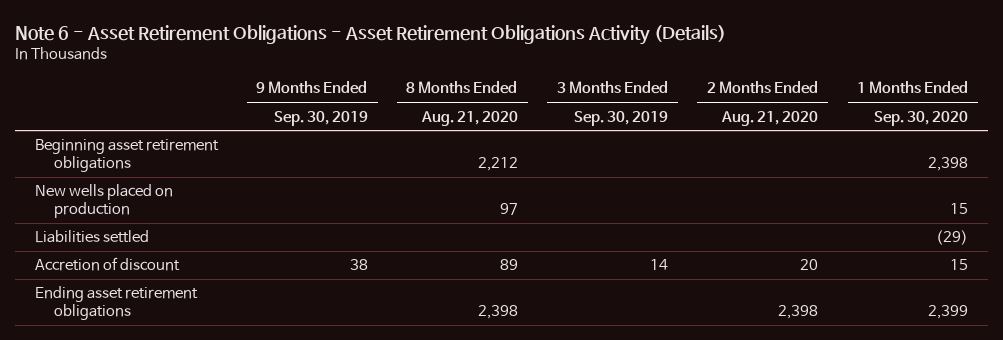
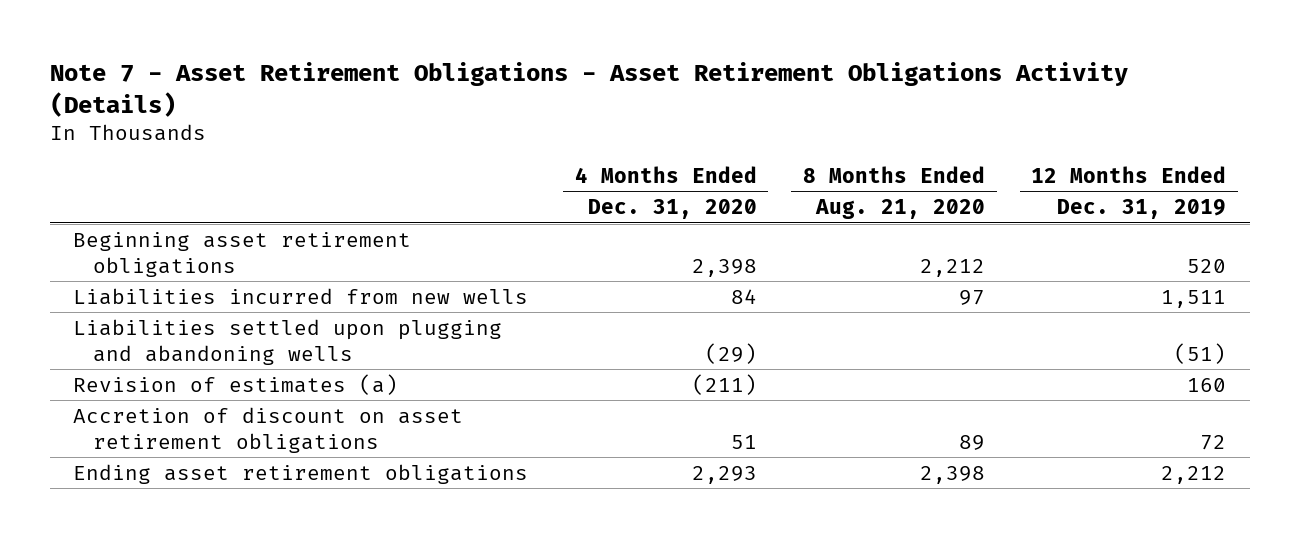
- Note 6 - Asset Retirement Obligations - Asset Retirement Obligations Activity (Details)
+ Note 7 - Asset Retirement Obligations - Asset Retirement Obligations Activity (Details)
- | 9 Months Ended Sep. 30, 2019 | 8 Months Ended Aug. 21, 2020 | 3 Months Ended Sep. 30, 2019 | 2 Months Ended Aug. 21, 2020 | 1 Months Ended Sep. 30, 2020
+ | 4 Months Ended Dec. 31, 2020 | 8 Months Ended Aug. 21, 2020 | 12 Months Ended Dec. 31, 2019
- New wells placed on production | | 97 | | | 15
- Liabilities settled | | | | | (29)
- Accretion of discount | 38 | 89 | 14 | 20 | 15
+ Liabilities incurred from new wells | 84 | 97 | 1,511
+ Liabilities settled upon plugging and abandoning wells | (29) | | (51)
+ Revision of estimates (a) | (211) | | 160
+ Accretion of discount on asset retirement obligations | 51 | 89 | 72

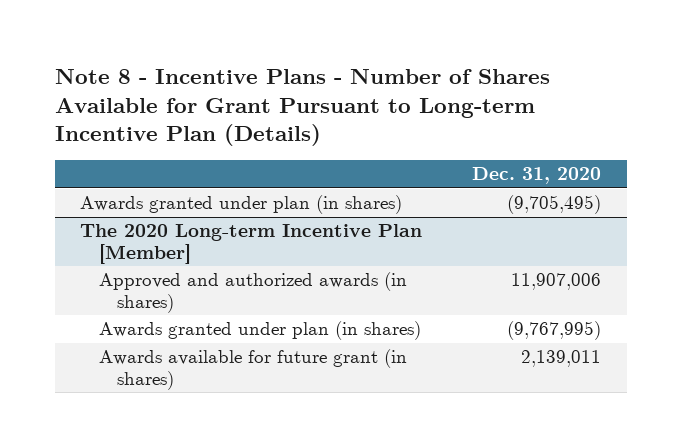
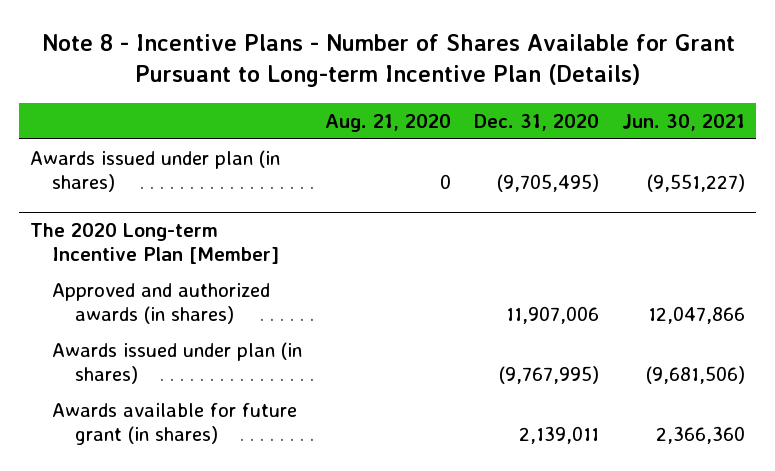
- | Dec. 31, 2020
+ | Aug. 21, 2020 | Dec. 31, 2020 | Jun. 30, 2021
- Awards granted under plan (in shares) | (9,705,495)
+ Awards issued under plan (in shares) | 0 | (9,705,495) | (9,551,227)
@ The 2020 Long-term Incentive Plan [Member]
- Awards granted under plan (in shares) | (9,767,995)
+ Awards issued under plan (in shares) | | (9,767,995) | (9,681,506)

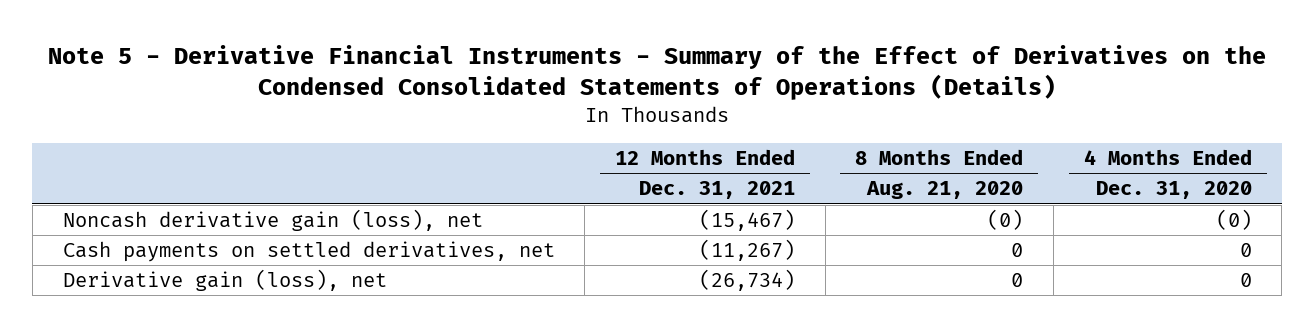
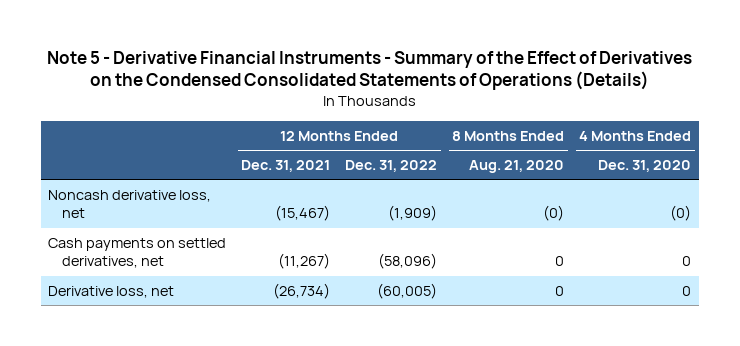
- | 12 Months Ended Dec. 31, 2021 | 8 Months Ended Aug. 21, 2020 | 4 Months Ended Dec. 31, 2020
+ | 12 Months Ended Dec. 31, 2021 | 12 Months Ended Dec. 31, 2022 | 8 Months Ended Aug. 21, 2020 | 4 Months Ended Dec. 31, 2020
- Noncash derivative gain (loss), net | (15,467) | (0) | (0)
+ Noncash derivative loss, net | (15,467) | (1,909) | (0) | (0)
- Derivative gain (loss), net | (26,734) | 0 | 0
+ Derivative loss, net | (26,734) | (60,005) | 0 | 0

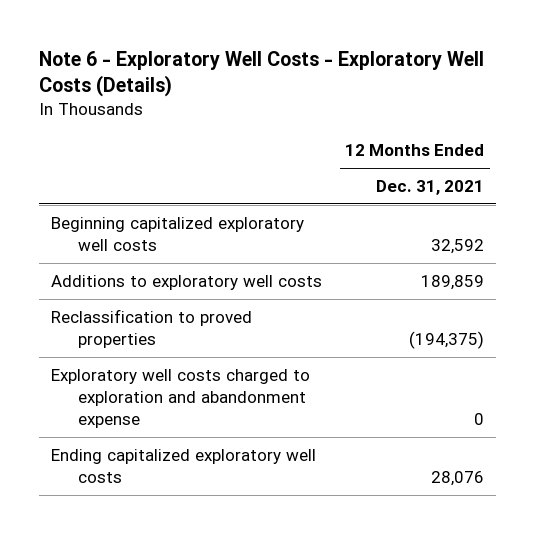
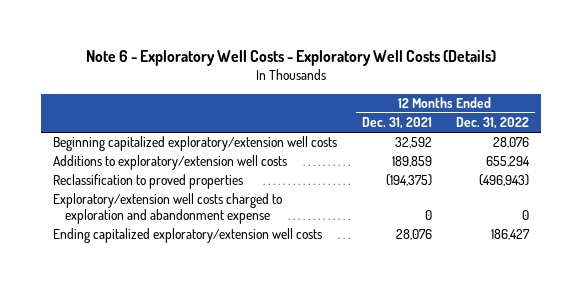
- | 12 Months Ended Dec. 31, 2021
+ | 12 Months Ended Dec. 31, 2021 | 12 Months Ended Dec. 31, 2022
- Beginning capitalized exploratory well costs | 32,592
- Additions to exploratory well costs | 189,859
+ Beginning capitalized exploratory/extension well costs | 32,592 | 28,076
+ Additions to exploratory/extension well costs | 189,859 | 655,294
- Exploratory well costs charged to exploration and abandonment expense | 0
- Ending capitalized exploratory well costs | 28,076
+ Exploratory/extension well costs charged to exploration and abandonment expense | 0 | 0
+ Ending capitalized exploratory/extension well costs | 28,076 | 186,427

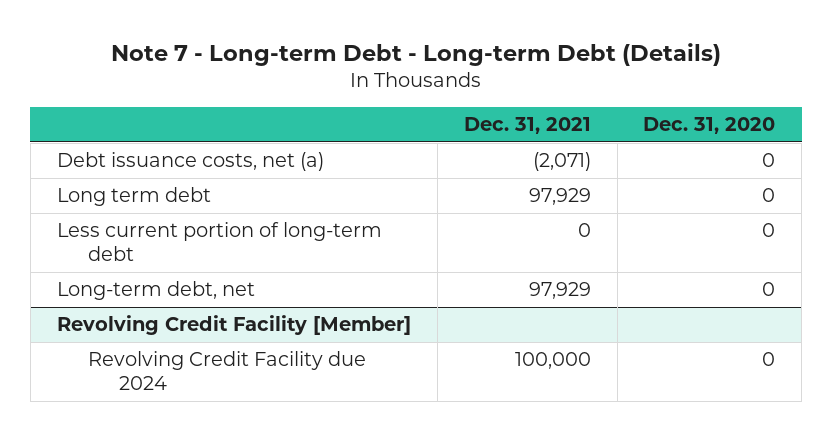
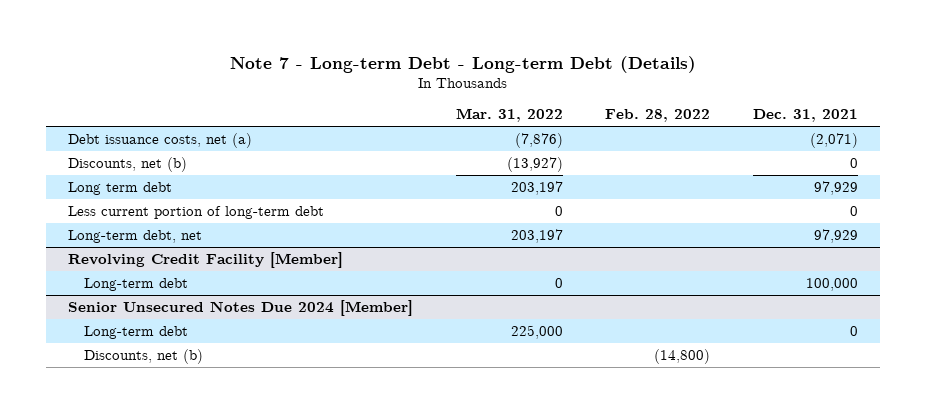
- | Dec. 31, 2021 | Dec. 31, 2020
+ | Mar. 31, 2022 | Feb. 28, 2022 | Dec. 31, 2021
+ Discounts, net (b) | (13,927) | | 0
@ Revolving Credit Facility [Member]
- Revolving Credit Facility due 2024 | 100,000 | 0
+ Long-term debt | 0 | | 100,000
+ Senior Unsecured Notes Due 2024 [Member]
+ Long-term debt | 225,000 | | 0
+ Discounts, net (b) | | (14,800) |

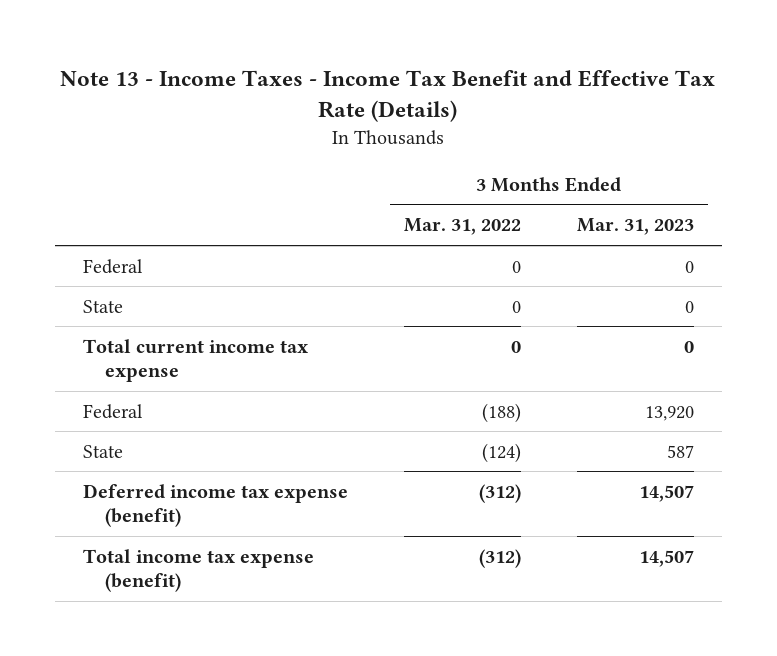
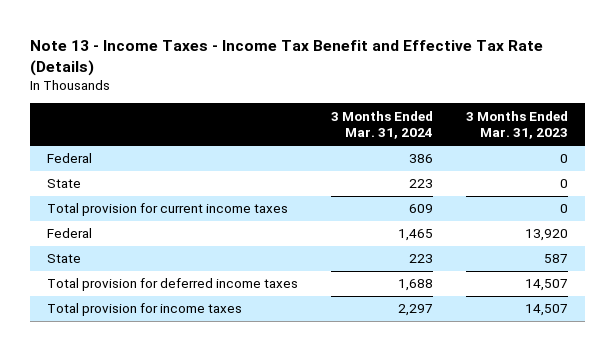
- | 3 Months Ended Mar. 31, 2022 | 3 Months Ended Mar. 31, 2023
+ | 3 Months Ended Mar. 31, 2024 | 3 Months Ended Mar. 31, 2023
- Total current income tax expense | 0 | 0
+ Total provision for current income taxes | 609 | 0
- Deferred income tax expense (benefit) | (312) | 14,507
- Total income tax expense (benefit) | (312) | 14,507
+ Total provision for deferred income taxes | 1,688 | 14,507
+ Total provision for income taxes | 2,297 | 14,507

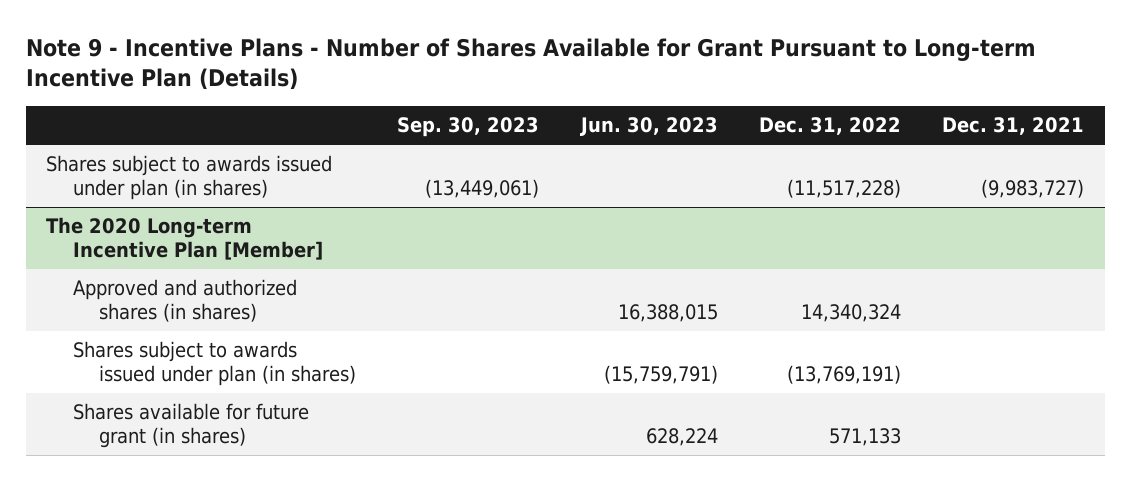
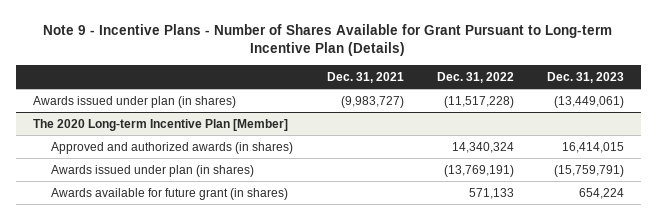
- | Sep. 30, 2023 | Jun. 30, 2023 | Dec. 31, 2022 | Dec. 31, 2021
+ | Dec. 31, 2021 | Dec. 31, 2022 | Dec. 31, 2023
- Shares subject to awards issued under plan (in shares) | (13,449,061) | | (11,517,228) | (9,983,727)
+ Awards issued under plan (in shares) | (9,983,727) | (11,517,228) | (13,449,061)
@ The 2020 Long-term Incentive Plan [Member]
- Approved and authorized shares (in shares) | | 16,388,015 | 14,340,324 |
- Shares subject to awards issued under plan (in shares) | | (15,759,791) | (13,769,191) |
- Shares available for future grant (in shares) | | 628,224 | 571,133 |
+ Approved and authorized awards (in shares) | | 14,340,324 | 16,414,015
+ Awards issued under plan (in shares) | | (13,769,191) | (15,759,791)
+ Awards available for future grant (in shares) | | 571,133 | 654,224

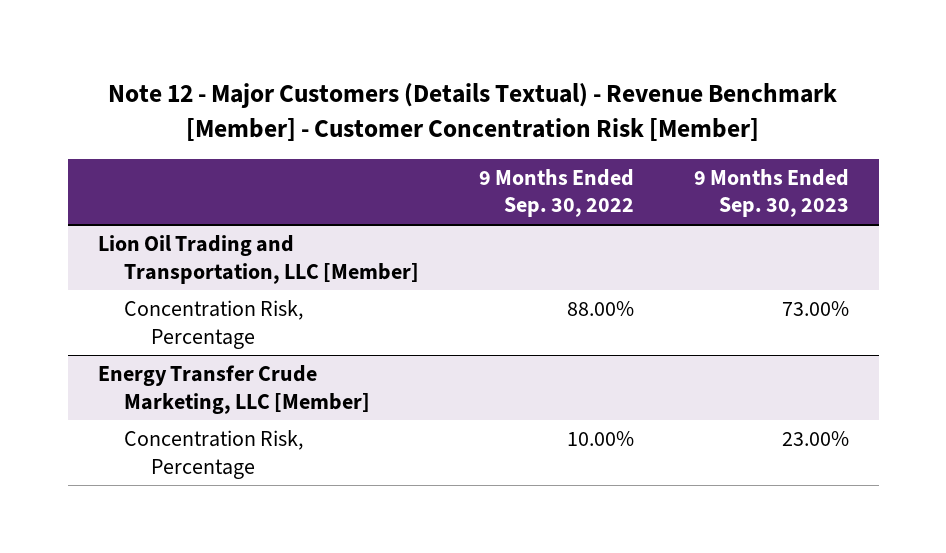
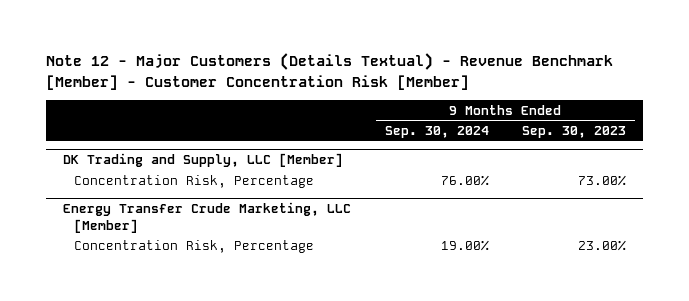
- | 9 Months Ended Sep. 30, 2022 | 9 Months Ended Sep. 30, 2023
+ | 9 Months Ended Sep. 30, 2024 | 9 Months Ended Sep. 30, 2023
- Lion Oil Trading and Transportation, LLC [Member]
+ DK Trading and Supply, LLC [Member]

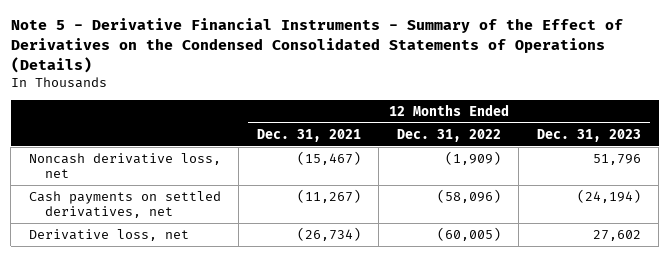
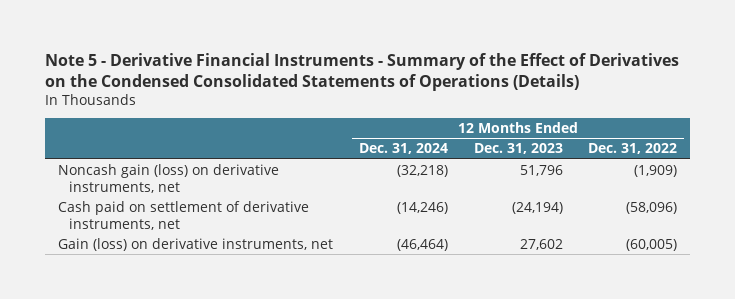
- | 12 Months Ended Dec. 31, 2021 | 12 Months Ended Dec. 31, 2022 | 12 Months Ended Dec. 31, 2023
+ | 12 Months Ended Dec. 31, 2024 | 12 Months Ended Dec. 31, 2023 | 12 Months Ended Dec. 31, 2022
- Noncash derivative loss, net | (15,467) | (1,909) | 51,796
- Cash payments on settled derivatives, net | (11,267) | (58,096) | (24,194)
- Derivative loss, net | (26,734) | (60,005) | 27,602
+ Noncash gain (loss) on derivative instruments, net | (32,218) | 51,796 | (1,909)
+ Cash paid on settlement of derivative instruments, net | (14,246) | (24,194) | (58,096)
+ Gain (loss) on derivative instruments, net | (46,464) | 27,602 | (60,005)

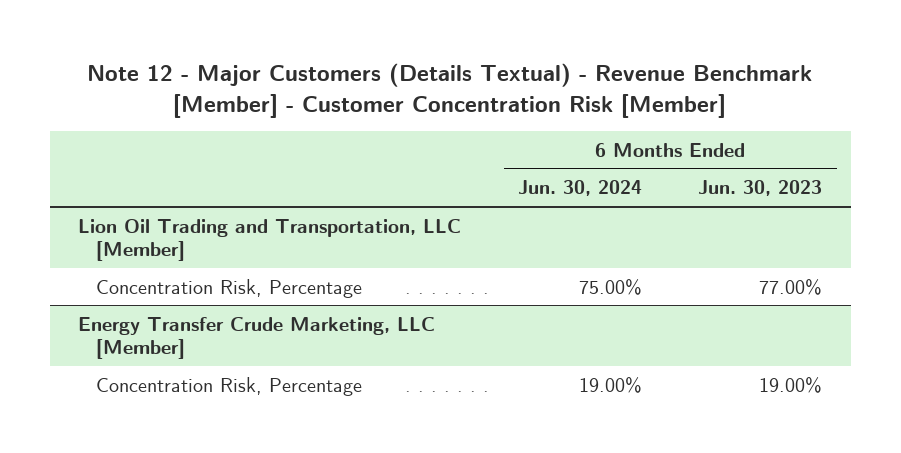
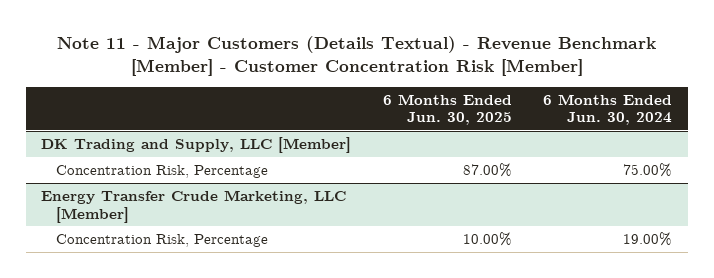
- Note 12 - Major Customers (Details Textual) - Revenue Benchmark [Member] - Customer Concentration Risk [Member]
+ Note 11 - Major Customers (Details Textual) - Revenue Benchmark [Member] - Customer Concentration Risk [Member]
- | 6 Months Ended Jun. 30, 2024 | 6 Months Ended Jun. 30, 2023
+ | 6 Months Ended Jun. 30, 2025 | 6 Months Ended Jun. 30, 2024
- Lion Oil Trading and Transportation, LLC [Member]
+ DK Trading and Supply, LLC [Member]

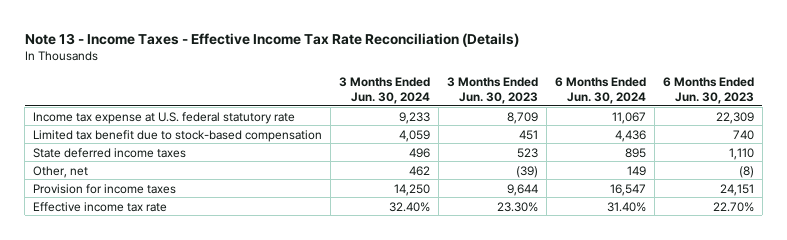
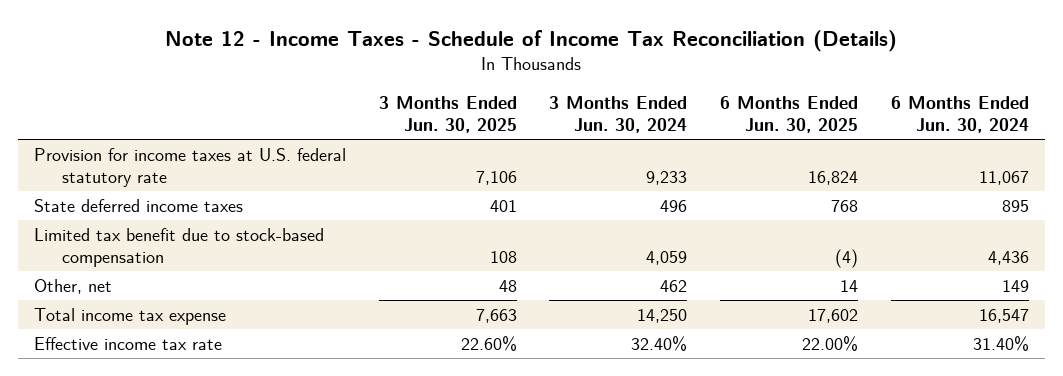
- Note 13 - Income Taxes - Effective Income Tax Rate Reconciliation (Details)
+ Note 12 - Income Taxes - Schedule of Income Tax Reconciliation (Details)
- | 3 Months Ended Jun. 30, 2024 | 3 Months Ended Jun. 30, 2023 | 6 Months Ended Jun. 30, 2024 | 6 Months Ended Jun. 30, 2023
+ | 3 Months Ended Jun. 30, 2025 | 3 Months Ended Jun. 30, 2024 | 6 Months Ended Jun. 30, 2025 | 6 Months Ended Jun. 30, 2024
- Income tax expense at U.S. federal statutory rate | 9,233 | 8,709 | 11,067 | 22,309
+ Provision for income taxes at U.S. federal statutory rate | 7,106 | 9,233 | 16,824 | 11,067
moved down: Limited tax benefit due to stock-based compensation | 108 | 4,059 | (4) | 4,436
- Provision for income taxes | 14,250 | 9,644 | 16,547 | 24,151
+ Total income tax expense | 7,663 | 14,250 | 17,602 | 16,547

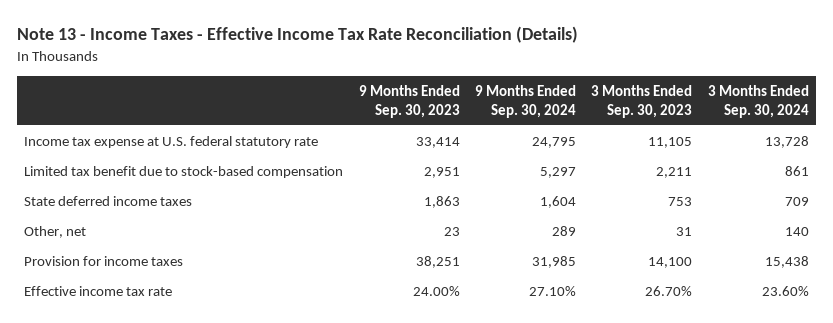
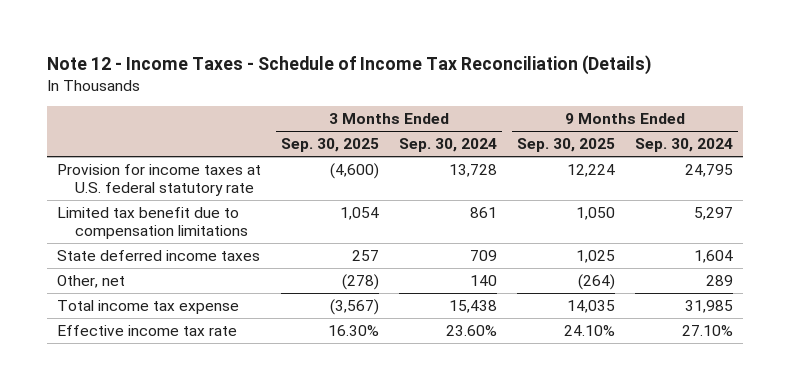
- Note 13 - Income Taxes - Effective Income Tax Rate Reconciliation (Details)
+ Note 12 - Income Taxes - Schedule of Income Tax Reconciliation (Details)
- | 9 Months Ended Sep. 30, 2023 | 9 Months Ended Sep. 30, 2024 | 3 Months Ended Sep. 30, 2023 | 3 Months Ended Sep. 30, 2024
+ | 3 Months Ended Sep. 30, 2025 | 3 Months Ended Sep. 30, 2024 | 9 Months Ended Sep. 30, 2025 | 9 Months Ended Sep. 30, 2024
- Income tax expense at U.S. federal statutory rate | 33,414 | 24,795 | 11,105 | 13,728
- Limited tax benefit due to stock-based compensation | 2,951 | 5,297 | 2,211 | 861
+ Provision for income taxes at U.S. federal statutory rate | (4,600) | 13,728 | 12,224 | 24,795
+ Limited tax benefit due to compensation limitations | 1,054 | 861 | 1,050 | 5,297
- Provision for income taxes | 38,251 | 31,985 | 14,100 | 15,438
+ Total income tax expense | (3,567) | 15,438 | 14,035 | 31,985

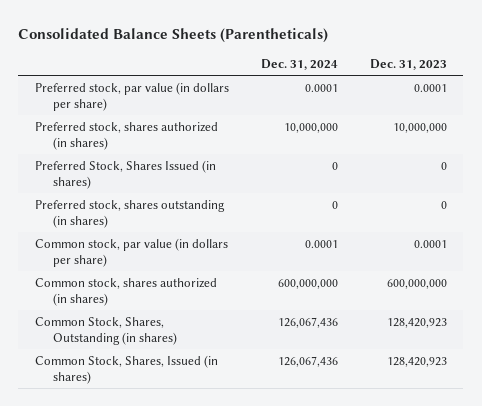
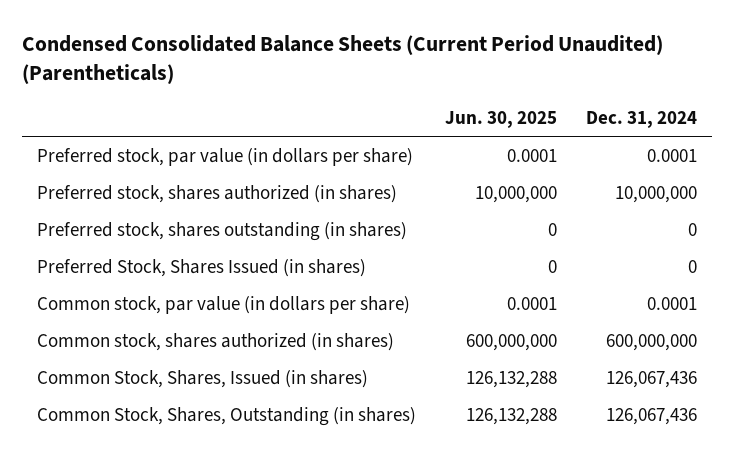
- Consolidated Balance Sheets (Parentheticals)
+ Condensed Consolidated Balance Sheets (Current Period Unaudited) (Parentheticals)
- | Dec. 31, 2024 | Dec. 31, 2023
+ | Jun. 30, 2025 | Dec. 31, 2024
moved down: Preferred Stock, Shares Issued (in shares) | 0 | 0
moved down: Common Stock, Shares, Outstanding (in shares) | 126,132,288 | 126,067,436

